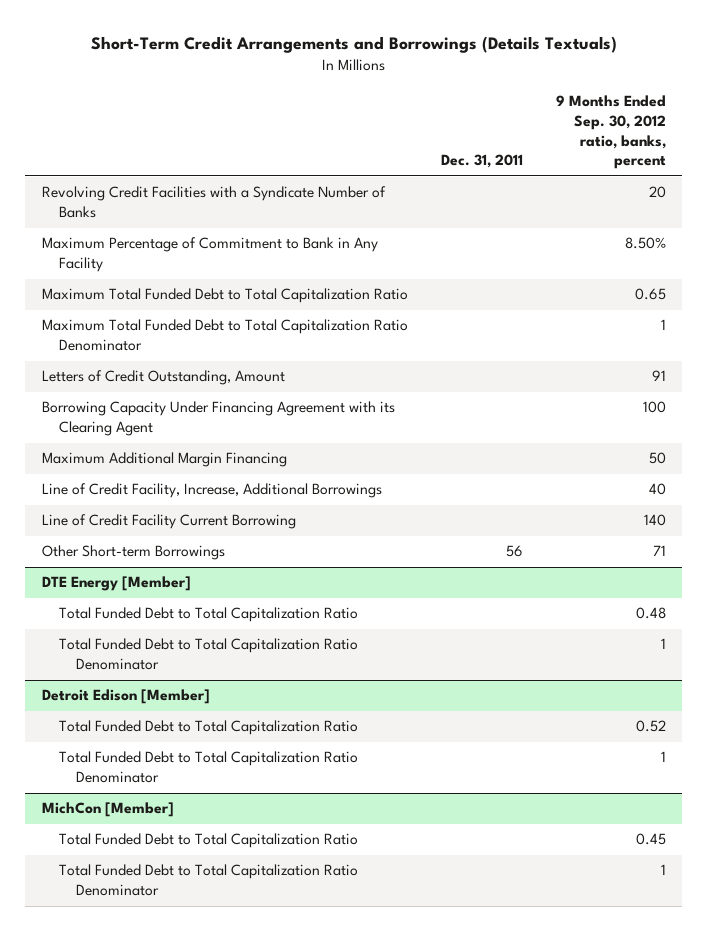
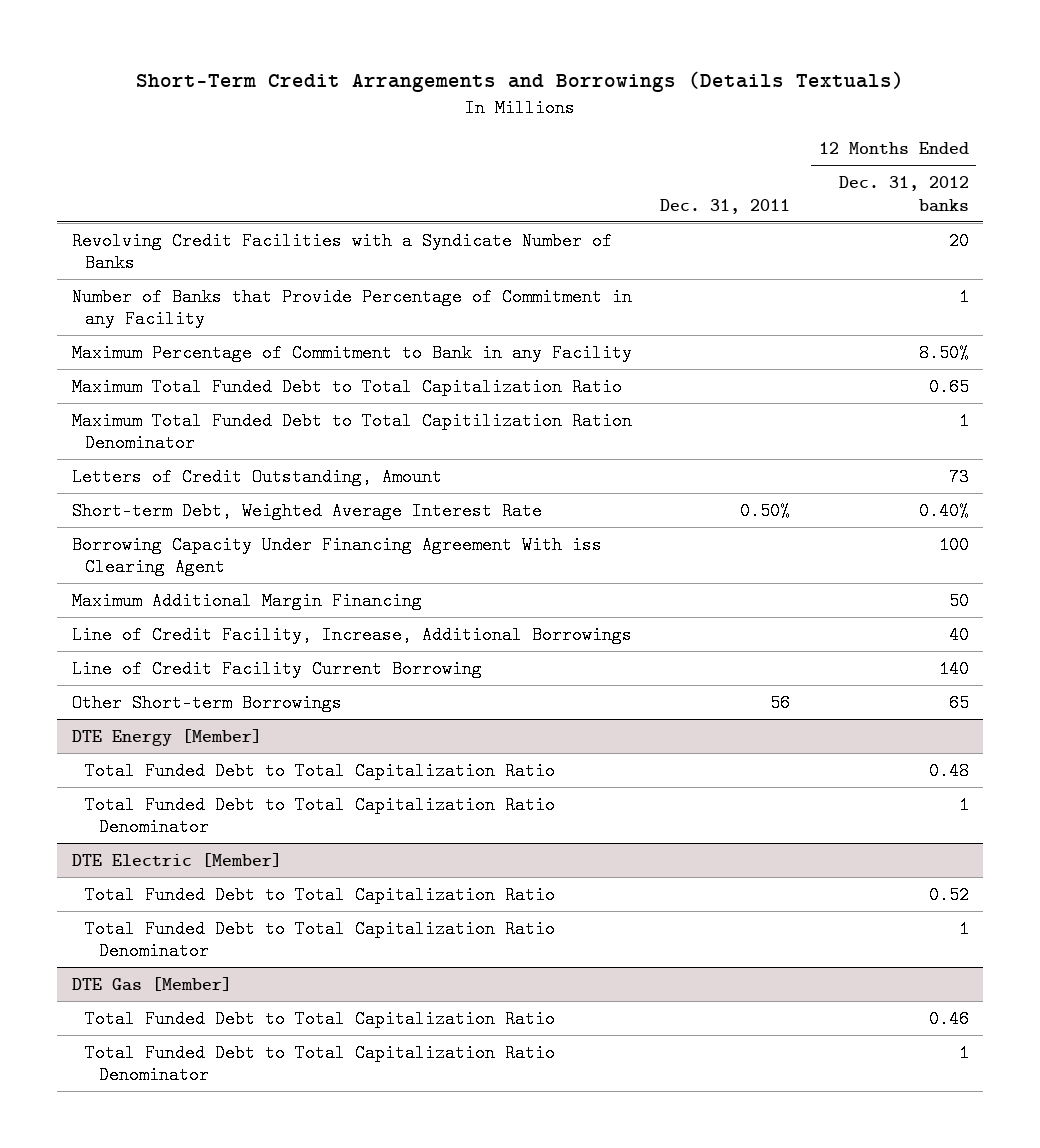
- | Dec. 31, 2011 | 9 Months Ended Sep. 30, 2012 ratio, banks, percent
+ | Dec. 31, 2011 | 12 Months Ended Dec. 31, 2012 banks
- Maximum Percentage of Commitment to Bank in Any Facility | | 8.50%
+ Number of Banks that Provide Percentage of Commitment in any Facility | | 1
+ Maximum Percentage of Commitment to Bank in any Facility | | 8.50%
- Maximum Total Funded Debt to Total Capitalization Ratio Denominator | | 1
+ Maximum Total Funded Debt to Total Capitilization Ration Denominator | | 1
- Borrowing Capacity Under Financing Agreement with its Clearing Agent | | 100
+ Short-term Debt, Weighted Average Interest Rate | 0.50% | 0.40%
+ Borrowing Capacity Under Financing Agreement With iss Clearing Agent | | 100
- Detroit Edison [Member]
- Total Funded Debt to Total Capitalization Ratio | | 0.52
- Total Funded Debt to Total Capitalization Ratio Denominator | | 1
- MichCon [Member]
- Total Funded Debt to Total Capitalization Ratio | | 0.45
- Total Funded Debt to Total Capitalization Ratio Denominator | | 1
+ DTE Electric [Member]
+ Total Funded Debt to Total Capitalization Ratio | | 0.52
+ Total Funded Debt to Total Capitalization Ratio Denominator | | 1
+ DTE Gas [Member]
+ Total Funded Debt to Total Capitalization Ratio | | 0.46
+ Total Funded Debt to Total Capitalization Ratio Denominator | | 1

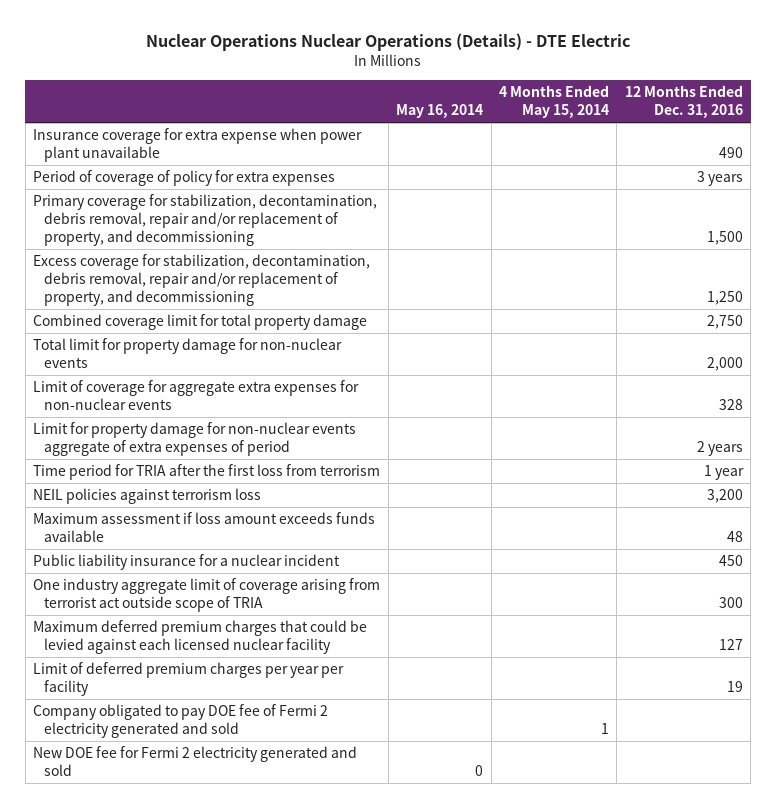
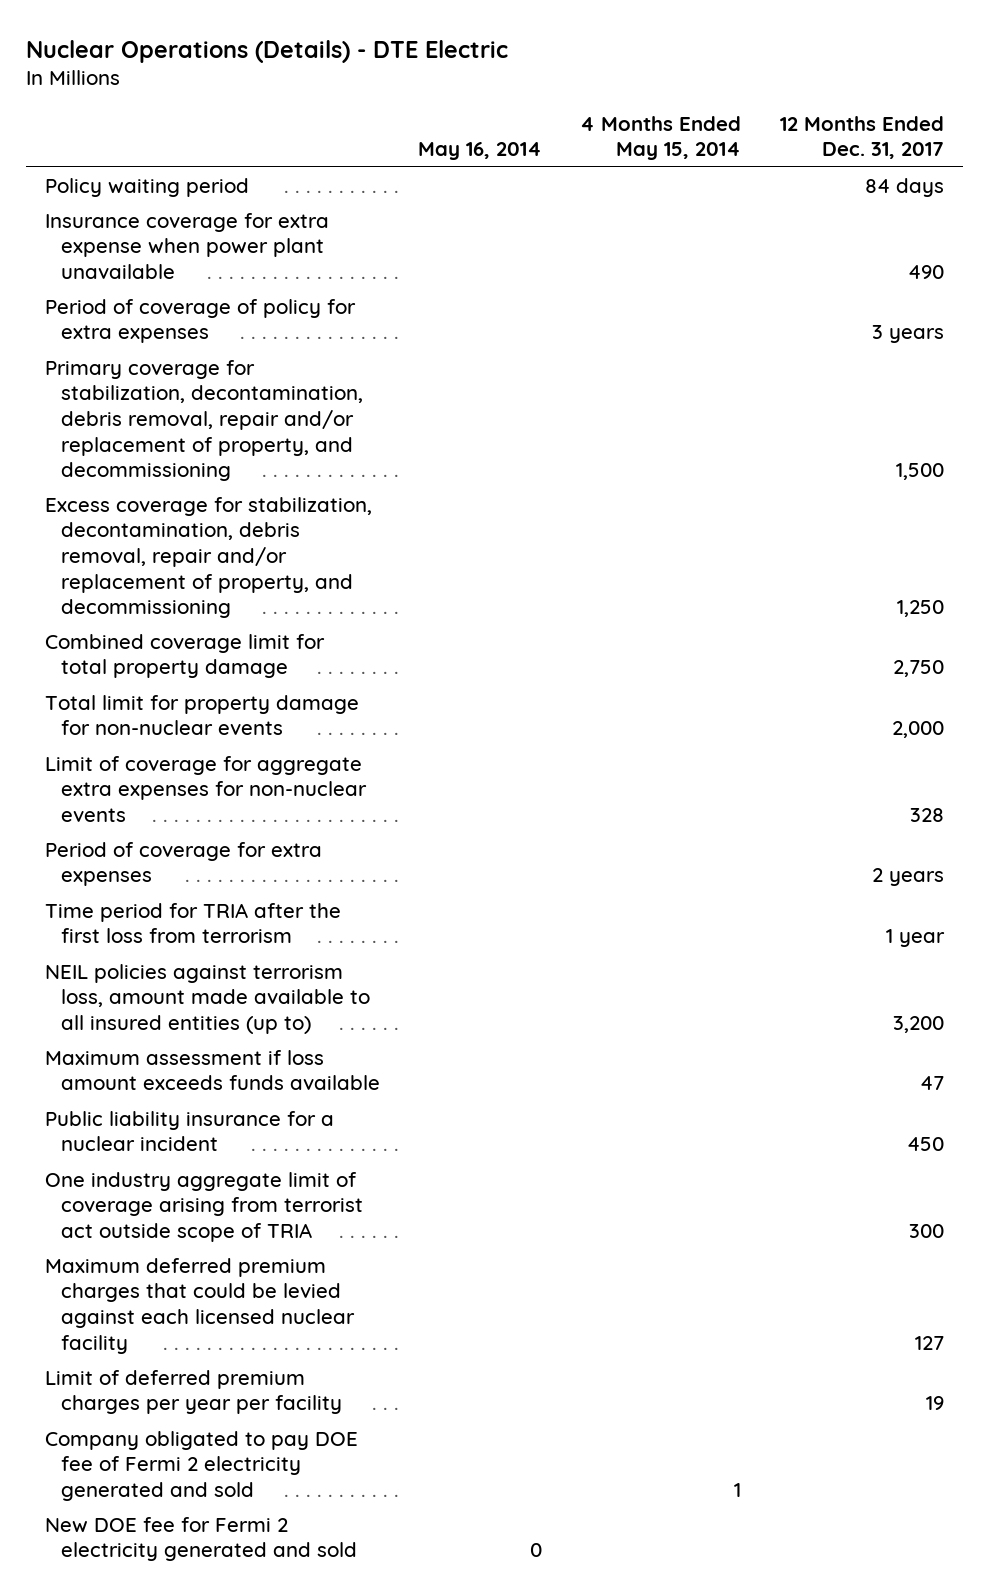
- Nuclear Operations Nuclear Operations (Details) - DTE Electric
+ Nuclear Operations (Details) - DTE Electric
- | May 16, 2014 | 4 Months Ended May 15, 2014 | 12 Months Ended Dec. 31, 2016
+ | May 16, 2014 | 4 Months Ended May 15, 2014 | 12 Months Ended Dec. 31, 2017
+ Policy waiting period | | | 84 days
- Limit for property damage for non-nuclear events aggregate of extra expenses of period | | | 2 years
+ Period of coverage for extra expenses | | | 2 years
- NEIL policies against terrorism loss | | | 3,200
+ NEIL policies against terrorism loss, amount made available to all insured entities (up to) | | | 3,200

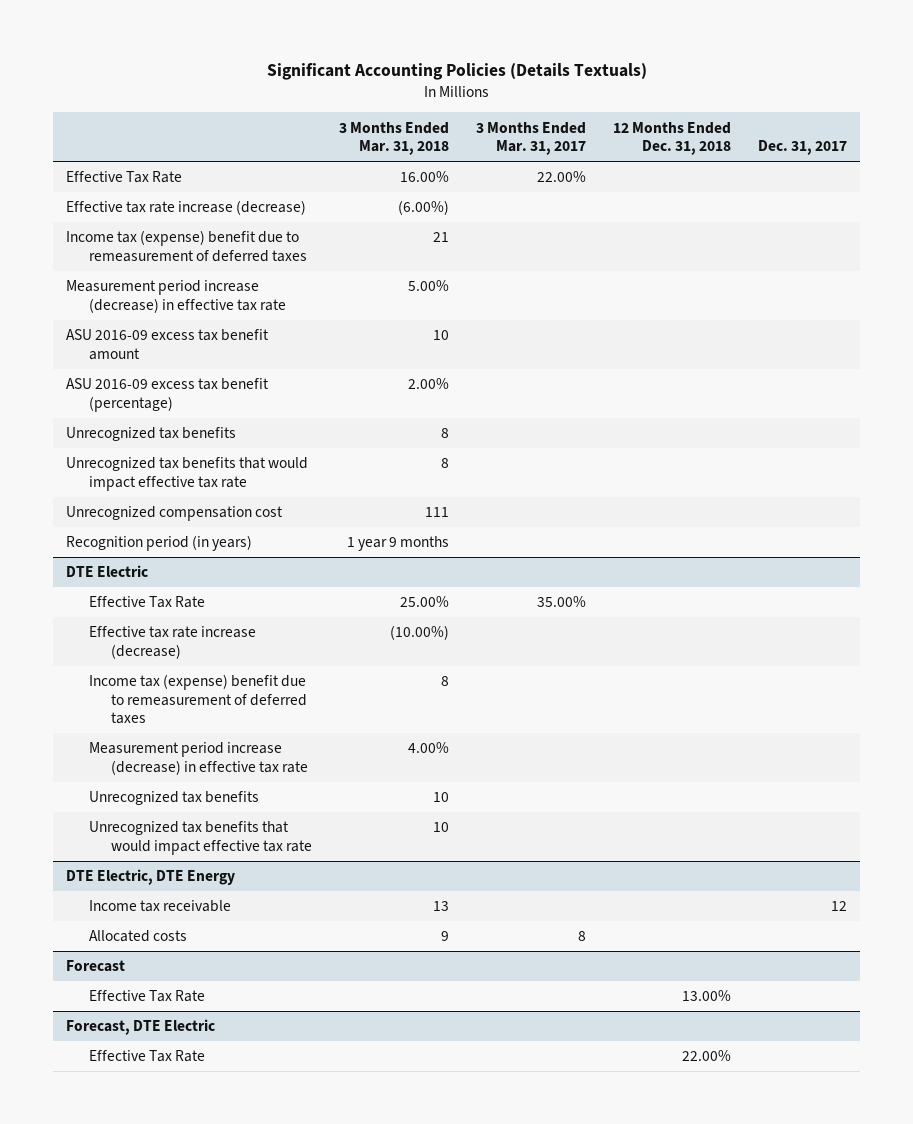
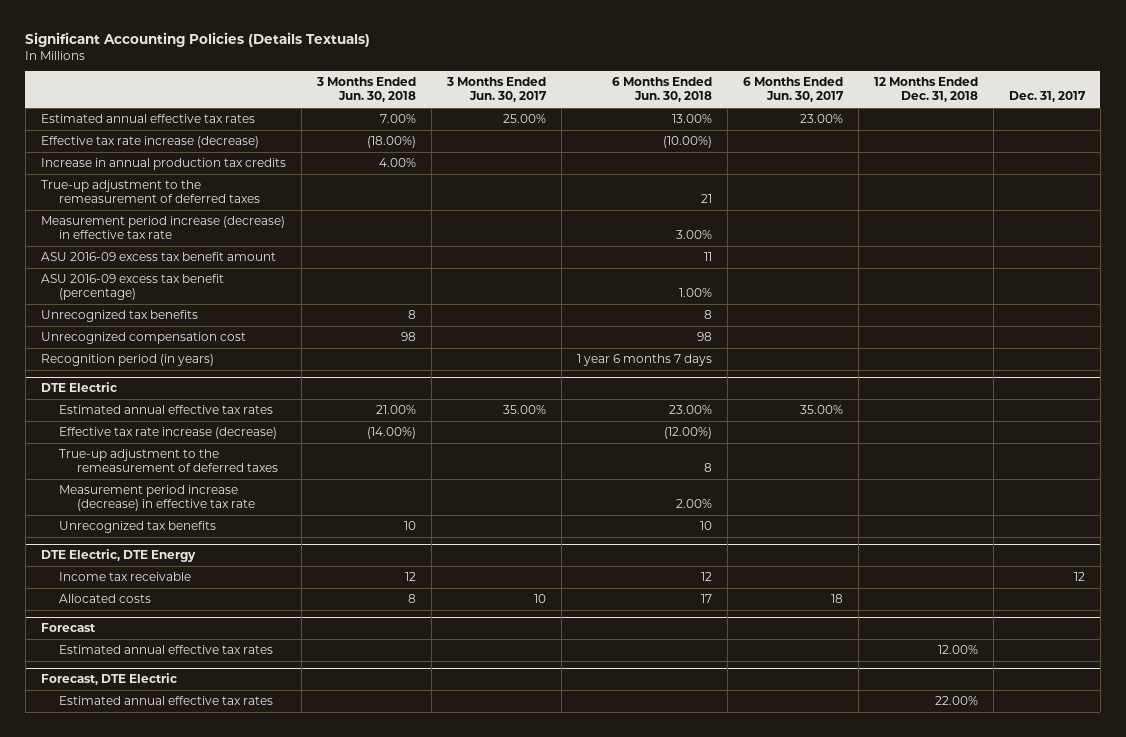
- | 3 Months Ended Mar. 31, 2018 | 3 Months Ended Mar. 31, 2017 | 12 Months Ended Dec. 31, 2018 | Dec. 31, 2017
+ | 3 Months Ended Jun. 30, 2018 | 3 Months Ended Jun. 30, 2017 | 6 Months Ended Jun. 30, 2018 | 6 Months Ended Jun. 30, 2017 | 12 Months Ended Dec. 31, 2018 | Dec. 31, 2017
- Effective Tax Rate | 16.00% | 22.00% | |
+ Estimated annual effective tax rates | 7.00% | 25.00% | 13.00% | 23.00% | |
- Income tax (expense) benefit due to remeasurement of deferred taxes | 21 | | |
+ Increase in annual production tax credits | 4.00% | | | | |
+ True-up adjustment to the remeasurement of deferred taxes | | | 21 | | |
- Unrecognized tax benefits that would impact effective tax rate | 8 | | |
@ DTE Electric
- Effective Tax Rate | 25.00% | 35.00% | |
+ Estimated annual effective tax rates | 21.00% | 35.00% | 23.00% | 35.00% | |
- Income tax (expense) benefit due to remeasurement of deferred taxes | 8 | | |
+ True-up adjustment to the remeasurement of deferred taxes | | | 8 | | |
- Unrecognized tax benefits that would impact effective tax rate | 10 | | |
@ Forecast
- Effective Tax Rate | | | 13.00% |
+ Estimated annual effective tax rates | | | | | 12.00% |
@ Forecast, DTE Electric
- Effective Tax Rate | | | 22.00% |
+ Estimated annual effective tax rates | | | | | 22.00% |

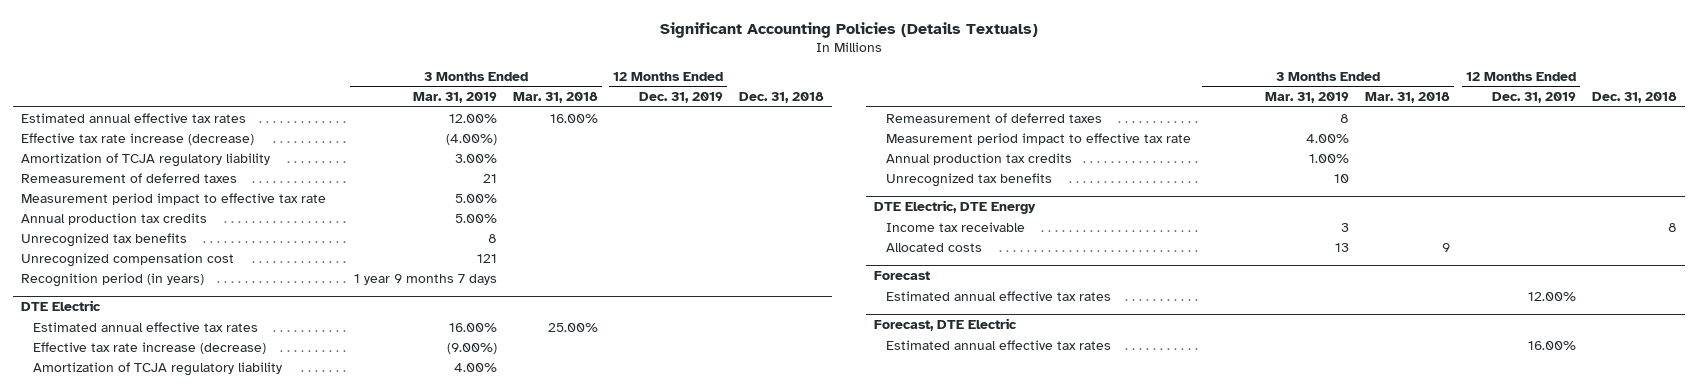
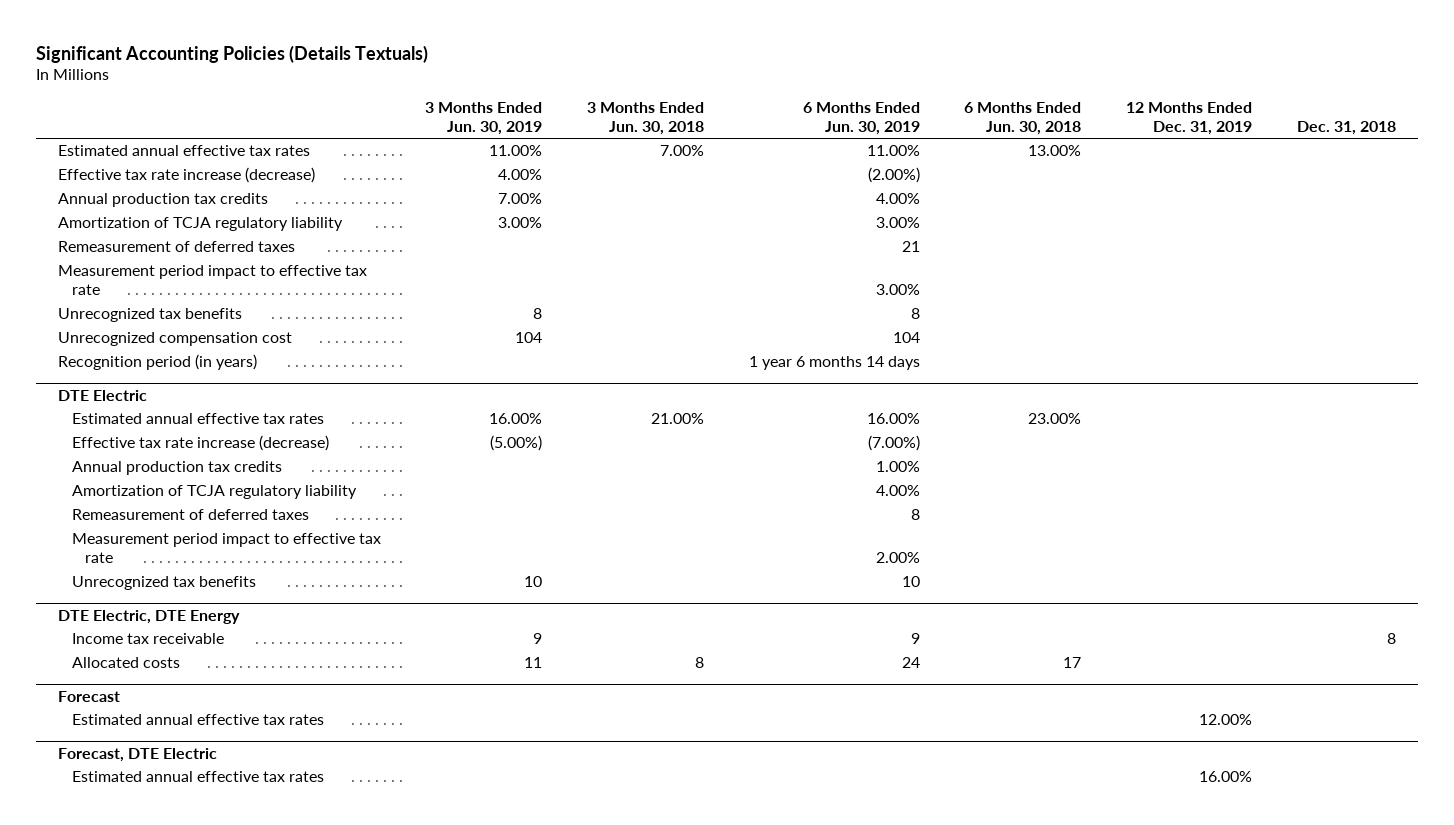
- | 3 Months Ended Mar. 31, 2019 | 3 Months Ended Mar. 31, 2018 | 12 Months Ended Dec. 31, 2019 | Dec. 31, 2018
+ | 3 Months Ended Jun. 30, 2019 | 3 Months Ended Jun. 30, 2018 | 6 Months Ended Jun. 30, 2019 | 6 Months Ended Jun. 30, 2018 | 12 Months Ended Dec. 31, 2019 | Dec. 31, 2018
moved up: Annual production tax credits | 7.00% | | 4.00% | | |
@ DTE Electric
moved up: Annual production tax credits | | | 1.00% | | |

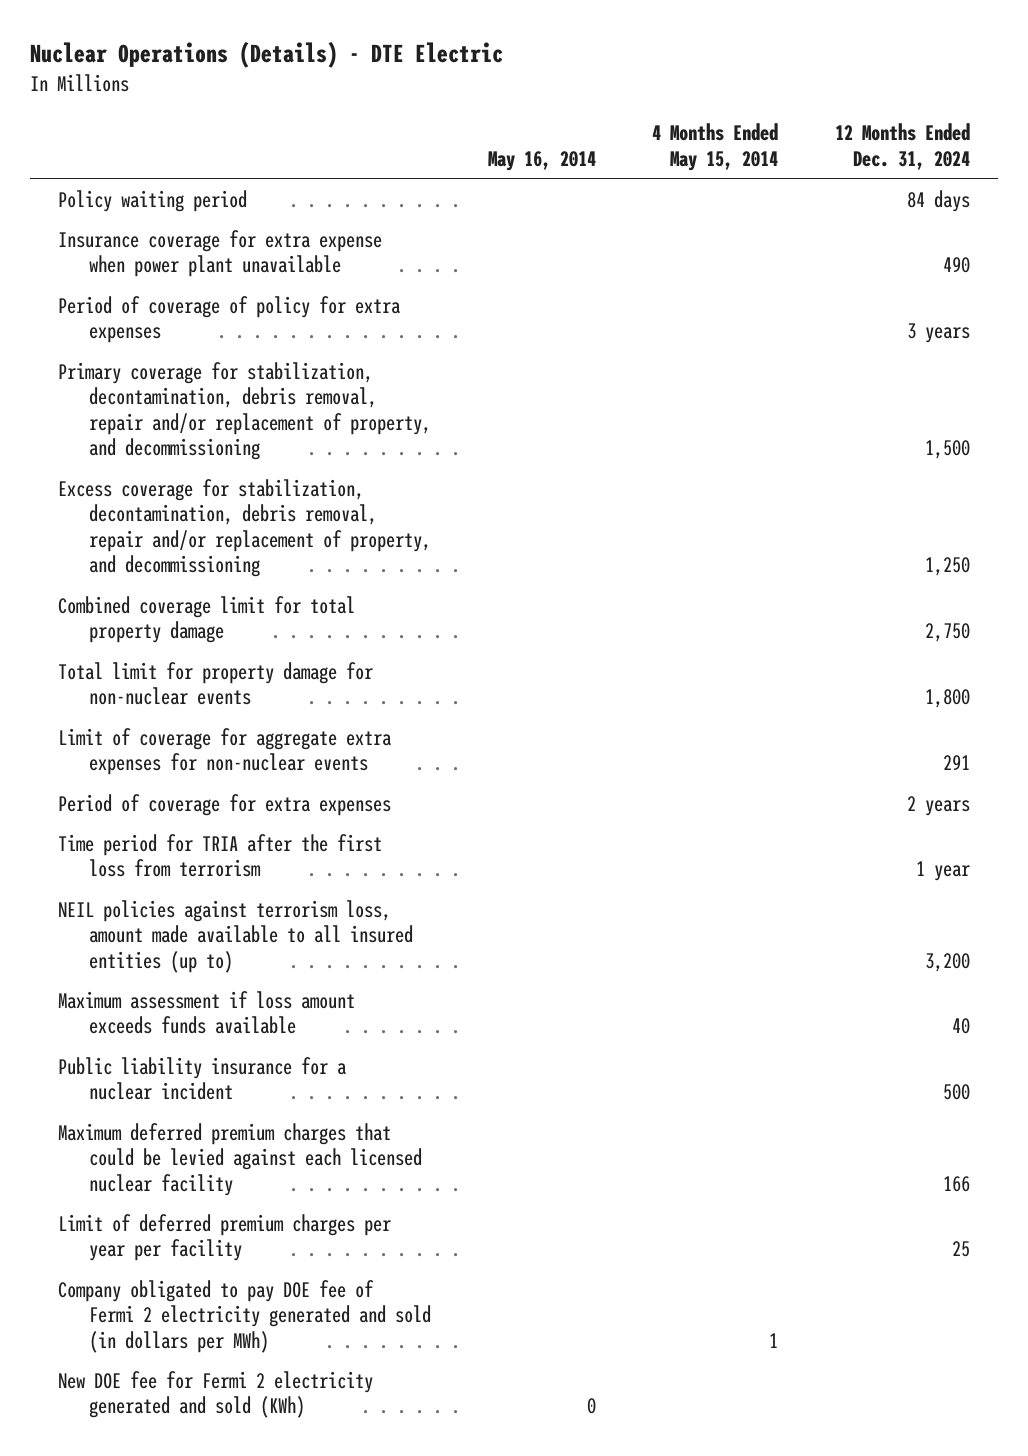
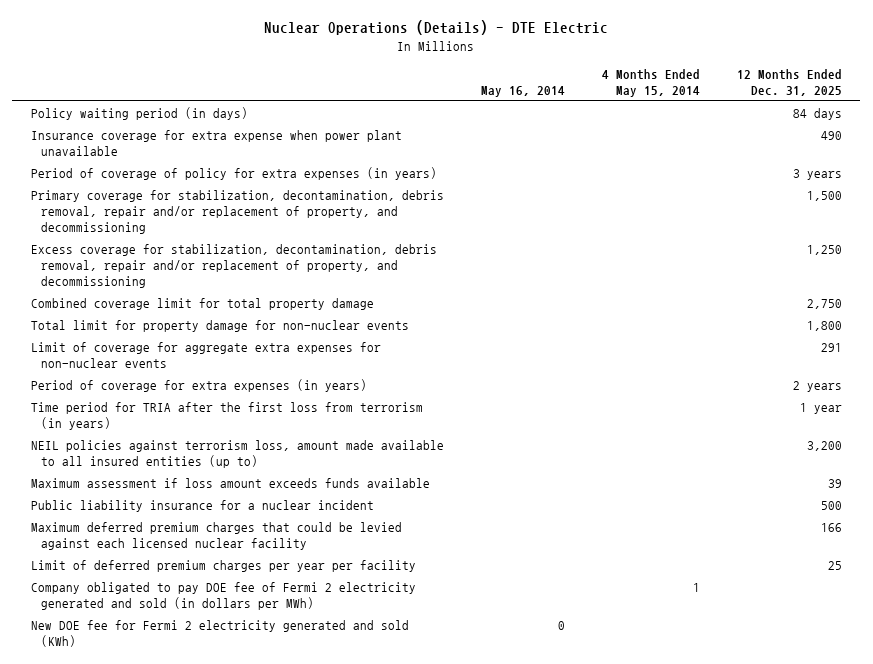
- | May 16, 2014 | 4 Months Ended May 15, 2014 | 12 Months Ended Dec. 31, 2024
+ | May 16, 2014 | 4 Months Ended May 15, 2014 | 12 Months Ended Dec. 31, 2025
- Policy waiting period | | | 84 days
+ Policy waiting period (in days) | | | 84 days
- Period of coverage of policy for extra expenses | | | 3 years
+ Period of coverage of policy for extra expenses (in years) | | | 3 years
- Period of coverage for extra expenses | | | 2 years
- Time period for TRIA after the first loss from terrorism | | | 1 year
+ Period of coverage for extra expenses (in years) | | | 2 years
+ Time period for TRIA after the first loss from terrorism (in years) | | | 1 year

